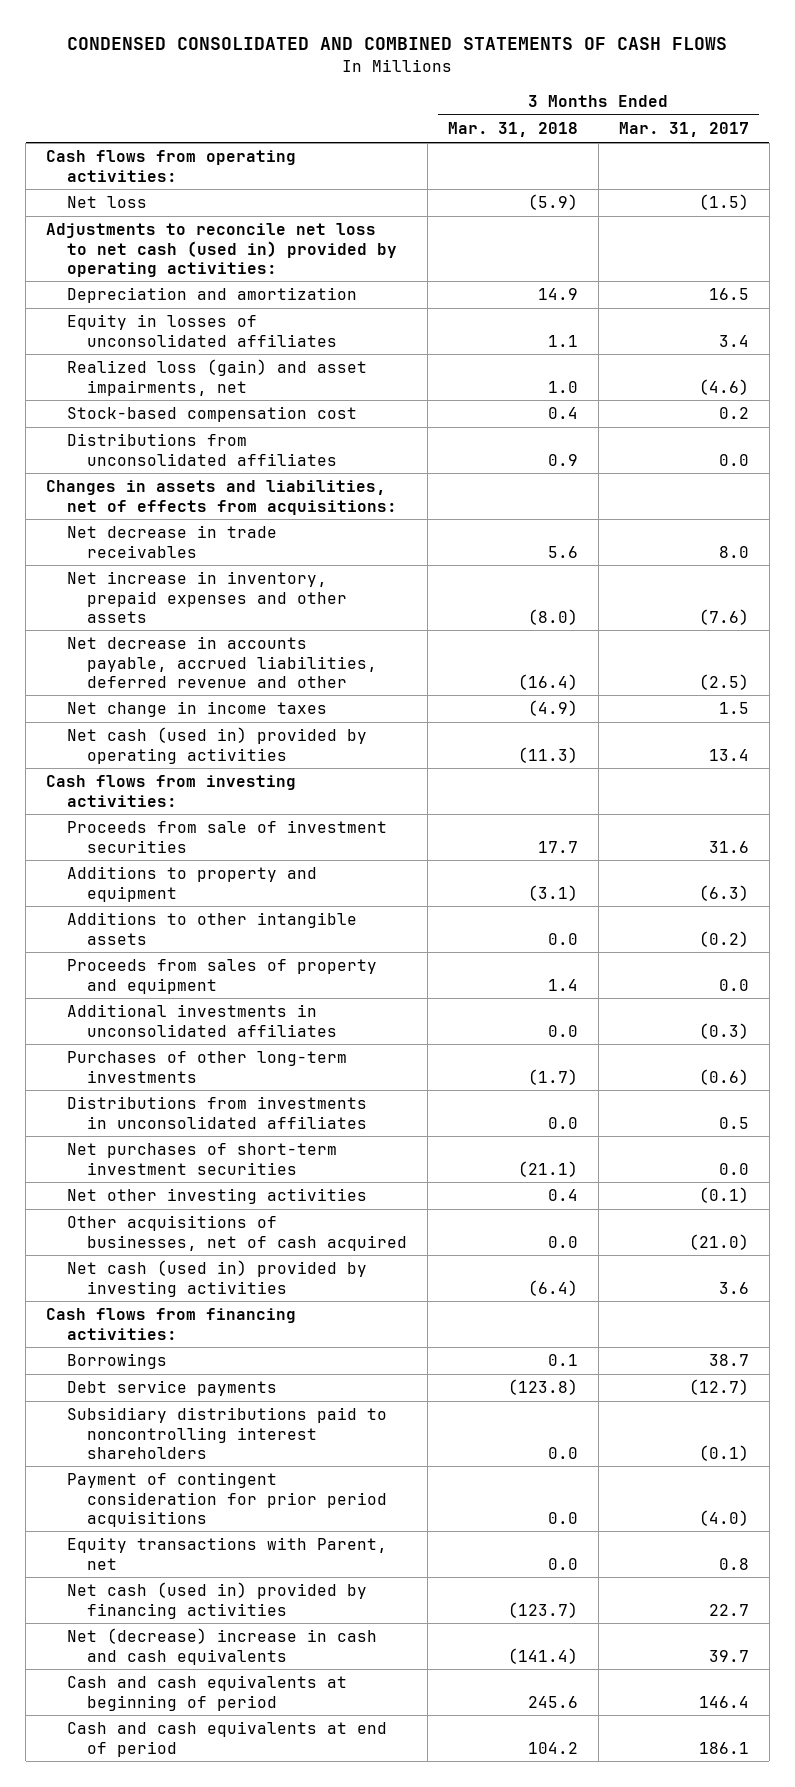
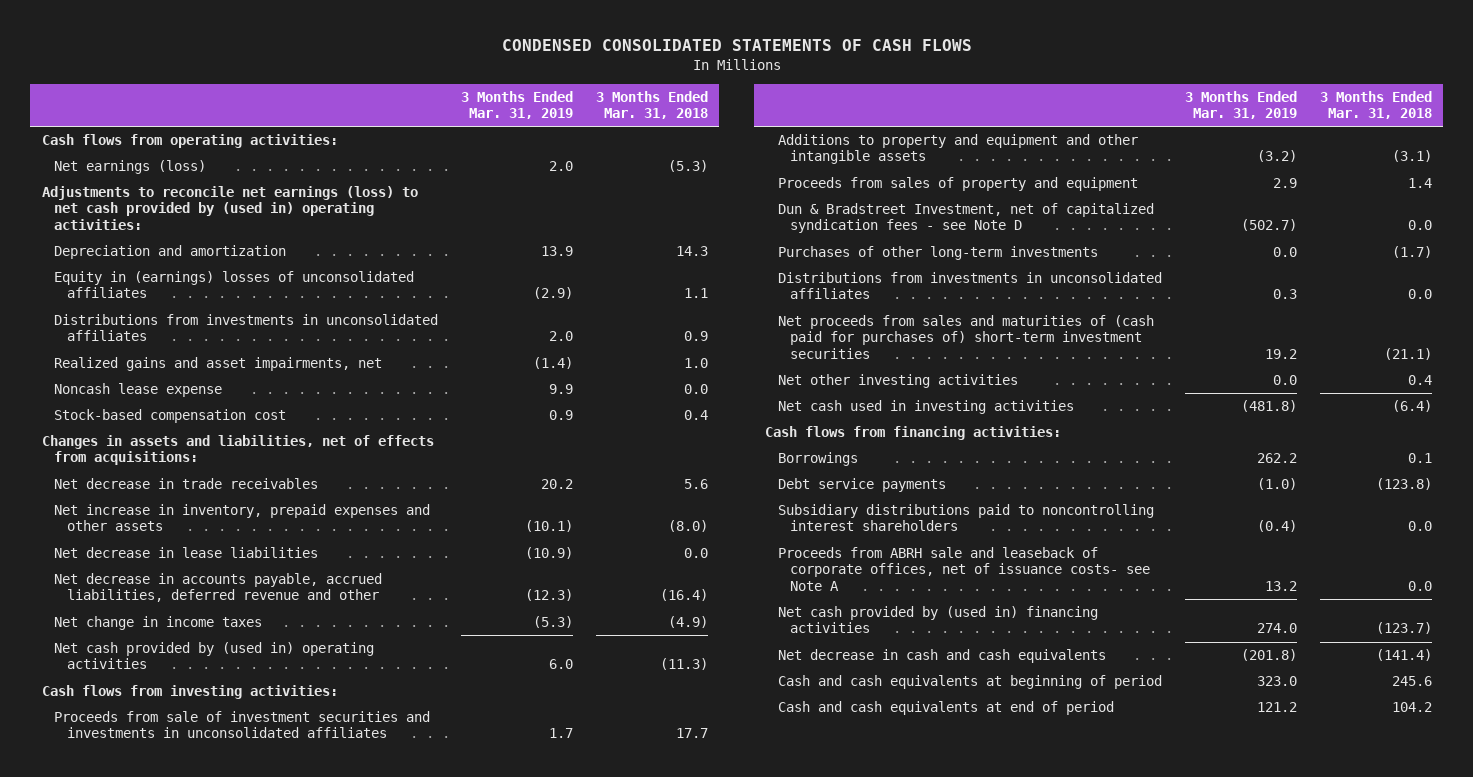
- CONDENSED CONSOLIDATED AND COMBINED STATEMENTS OF CASH FLOWS
+ CONDENSED CONSOLIDATED STATEMENTS OF CASH FLOWS
- | 3 Months Ended Mar. 31, 2018 | 3 Months Ended Mar. 31, 2017
+ | 3 Months Ended Mar. 31, 2019 | 3 Months Ended Mar. 31, 2018
- Net loss | (5.9) | (1.5)
- Adjustments to reconcile net loss to net cash (used in) provided by operating activities:
- Depreciation and amortization | 14.9 | 16.5
- Equity in losses of unconsolidated affiliates | 1.1 | 3.4
- Realized loss (gain) and asset impairments, net | 1.0 | (4.6)
+ Net earnings (loss) | 2.0 | (5.3)
+ Adjustments to reconcile net earnings (loss) to net cash provided by (used in) operating activities:
+ Depreciation and amortization | 13.9 | 14.3
+ Equity in (earnings) losses of unconsolidated affiliates | (2.9) | 1.1
+ Distributions from investments in unconsolidated affiliates | 2.0 | 0.9
+ Realized gains and asset impairments, net | (1.4) | 1.0
+ Noncash lease expense | 9.9 | 0.0
- Distributions from unconsolidated affiliates | 0.9 | 0.0
+ Net decrease in lease liabilities | (10.9) | 0.0
- Net cash (used in) provided by operating activities | (11.3) | 13.4
+ Net cash provided by (used in) operating activities | 6.0 | (11.3)
- Proceeds from sale of investment securities | 17.7 | 31.6
- Additions to property and equipment | (3.1) | (6.3)
- Additions to other intangible assets | 0.0 | (0.2)
+ Proceeds from sale of investment securities and investments in unconsolidated affiliates | 1.7 | 17.7
+ Additions to property and equipment and other intangible assets | (3.2) | (3.1)
- Additional investments in unconsolidated affiliates | 0.0 | (0.3)
+ Dun & Bradstreet Investment, net of capitalized syndication fees - see Note D | (502.7) | 0.0
- Net purchases of short-term investment securities | (21.1) | 0.0
+ Net proceeds from sales and maturities of (cash paid for purchases of) short-term investment securities | 19.2 | (21.1)
- Other acquisitions of businesses, net of cash acquired | 0.0 | (21.0)
- Net cash (used in) provided by investing activities | (6.4) | 3.6
+ Net cash used in investing activities | (481.8) | (6.4)
- Payment of contingent consideration for prior period acquisitions | 0.0 | (4.0)
- Equity transactions with Parent, net | 0.0 | 0.8
- Net cash (used in) provided by financing activities | (123.7) | 22.7
- Net (decrease) increase in cash and cash equivalents | (141.4) | 39.7
+ Proceeds from ABRH sale and leaseback of corporate offices, net of issuance costs- see Note A | 13.2 | 0.0
+ Net cash provided by (used in) financing activities | 274.0 | (123.7)
+ Net decrease in cash and cash equivalents | (201.8) | (141.4)

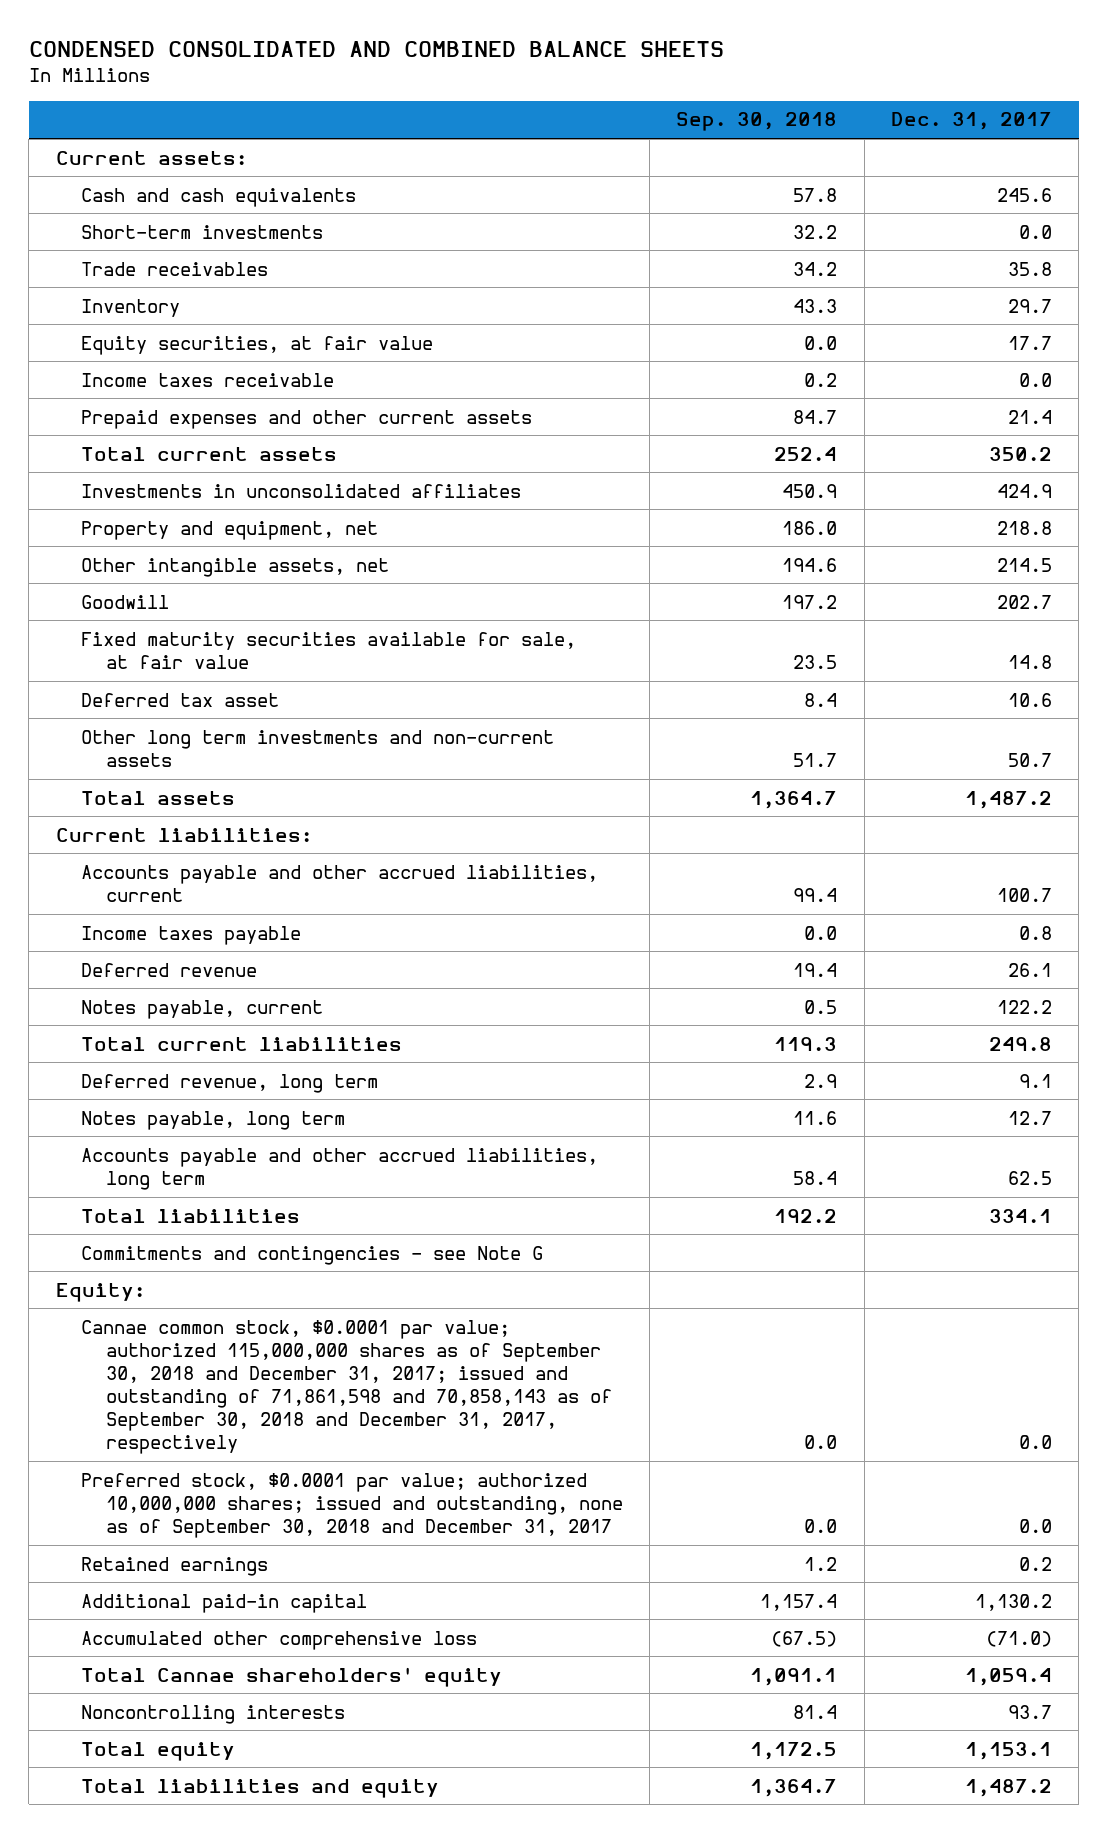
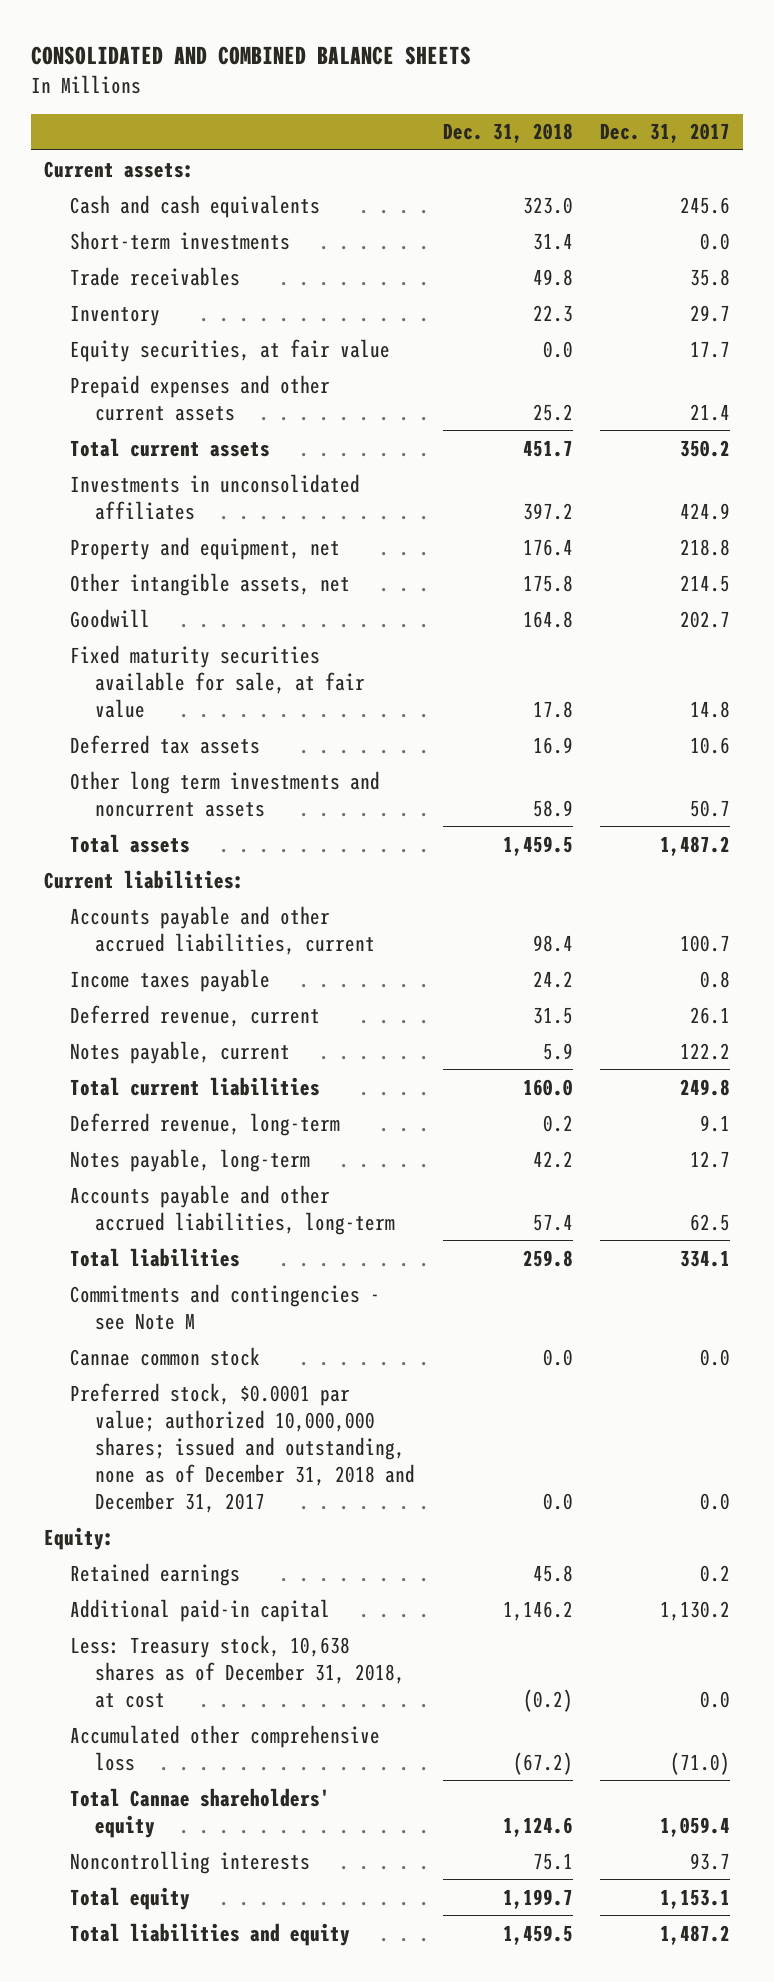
- CONDENSED CONSOLIDATED AND COMBINED BALANCE SHEETS
+ CONSOLIDATED AND COMBINED BALANCE SHEETS
- | Sep. 30, 2018 | Dec. 31, 2017
+ | Dec. 31, 2018 | Dec. 31, 2017
- Income taxes receivable | 0.2 | 0.0
- Deferred tax asset | 8.4 | 10.6
- Other long term investments and non-current assets | 51.7 | 50.7
+ Deferred tax assets | 16.9 | 10.6
+ Other long term investments and noncurrent assets | 58.9 | 50.7
- Deferred revenue | 19.4 | 26.1
+ Deferred revenue, current | 31.5 | 26.1
- Deferred revenue, long term | 2.9 | 9.1
- Notes payable, long term | 11.6 | 12.7
- Accounts payable and other accrued liabilities, long term | 58.4 | 62.5
+ Deferred revenue, long-term | 0.2 | 9.1
+ Notes payable, long-term | 42.2 | 12.7
+ Accounts payable and other accrued liabilities, long-term | 57.4 | 62.5
- Commitments and contingencies - see Note G
+ Commitments and contingencies - see Note M
+ Cannae common stock | 0.0 | 0.0
+ Preferred stock, $0.0001 par value; authorized 10,000,000 shares; issued and outstanding, none as of December 31, 2018 and December 31, 2017 | 0.0 | 0.0
- Cannae common stock, $0.0001 par value; authorized 115,000,000 shares as of September 30, 2018 and December 31, 2017; issued and outstanding of 71,861,598 and 70,858,143 as of September 30, 2018 and December 31, 2017, respectively | 0.0 | 0.0
- Preferred stock, $0.0001 par value; authorized 10,000,000 shares; issued and outstanding, none as of September 30, 2018 and December 31, 2017 | 0.0 | 0.0
+ Less: Treasury stock, 10,638 shares as of December 31, 2018, at cost | (0.2) | 0.0

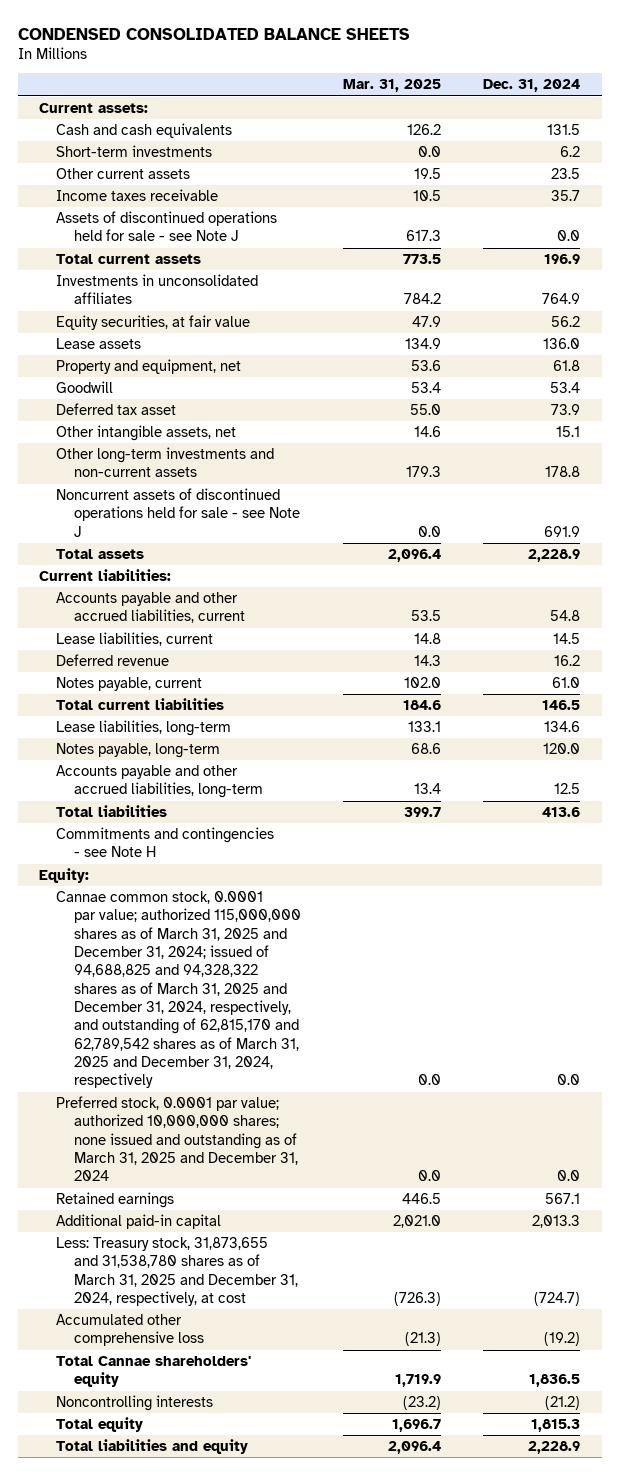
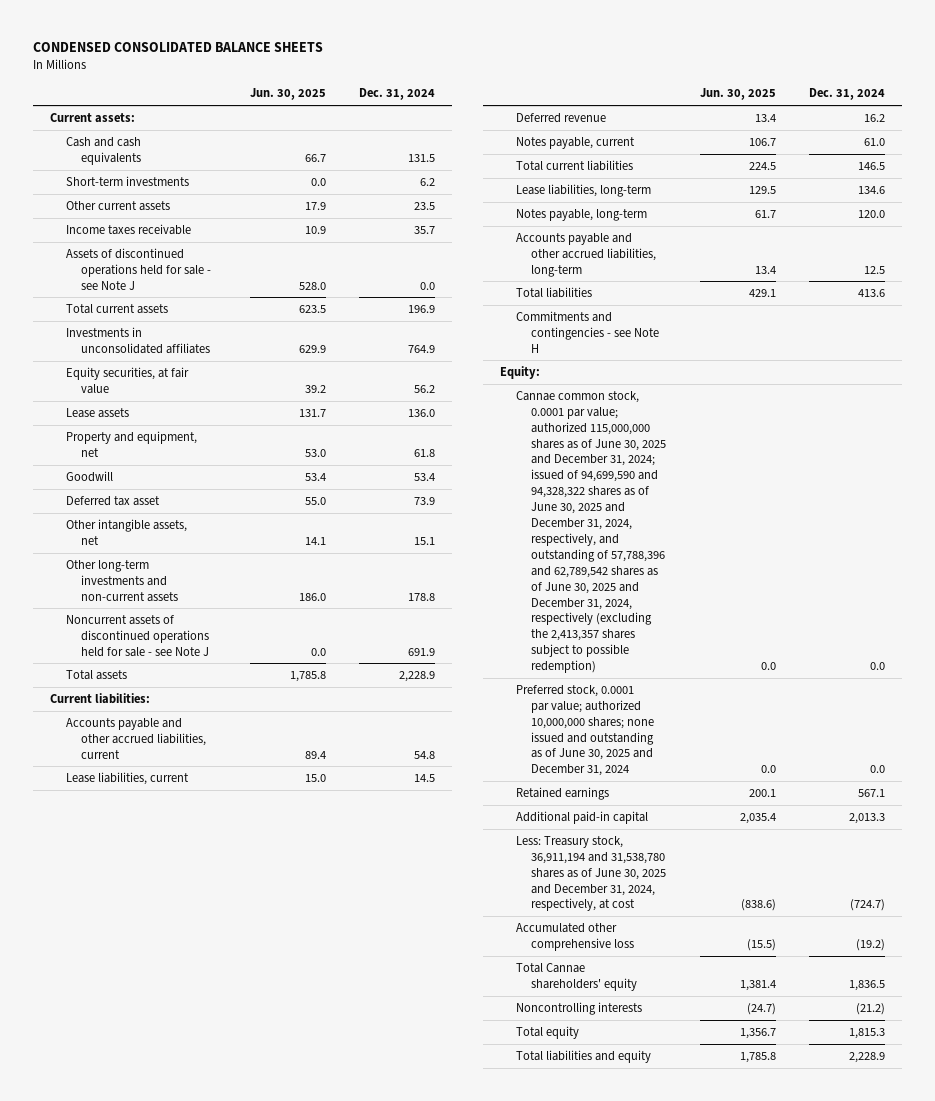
- | Mar. 31, 2025 | Dec. 31, 2024
+ | Jun. 30, 2025 | Dec. 31, 2024
- Cannae common stock, 0.0001 par value; authorized 115,000,000 shares as of March 31, 2025 and December 31, 2024; issued of 94,688,825 and 94,328,322 shares as of March 31, 2025 and December 31, 2024, respectively, and outstanding of 62,815,170 and 62,789,542 shares as of March 31, 2025 and December 31, 2024, respectively | 0.0 | 0.0
- Preferred stock, 0.0001 par value; authorized 10,000,000 shares; none issued and outstanding as of March 31, 2025 and December 31, 2024 | 0.0 | 0.0
+ Cannae common stock, 0.0001 par value; authorized 115,000,000 shares as of June 30, 2025 and December 31, 2024; issued of 94,699,590 and 94,328,322 shares as of June 30, 2025 and December 31, 2024, respectively, and outstanding of 57,788,396 and 62,789,542 shares as of June 30, 2025 and December 31, 2024, respectively (excluding the 2,413,357 shares subject to possible redemption) | 0.0 | 0.0
+ Preferred stock, 0.0001 par value; authorized 10,000,000 shares; none issued and outstanding as of June 30, 2025 and December 31, 2024 | 0.0 | 0.0
- Less: Treasury stock, 31,873,655 and 31,538,780 shares as of March 31, 2025 and December 31, 2024, respectively, at cost | (726.3) | (724.7)
+ Less: Treasury stock, 36,911,194 and 31,538,780 shares as of June 30, 2025 and December 31, 2024, respectively, at cost | (838.6) | (724.7)

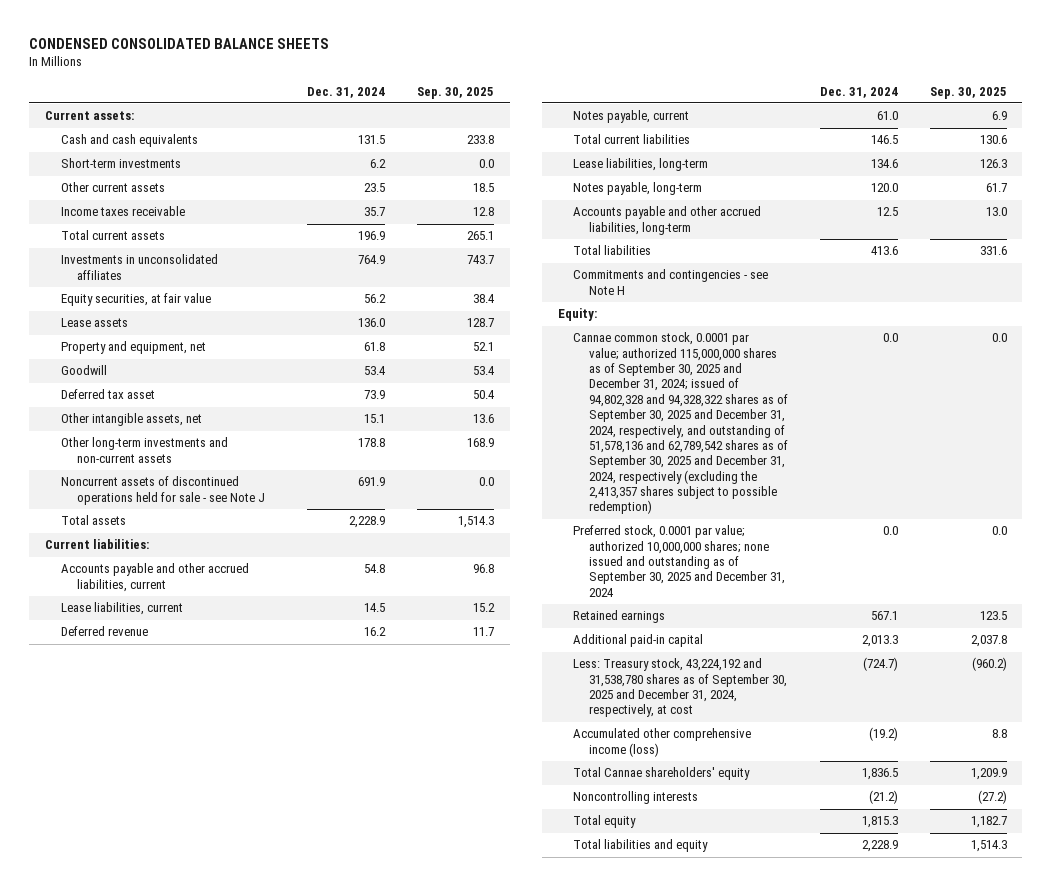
- | Jun. 30, 2025 | Dec. 31, 2024
+ | Dec. 31, 2024 | Sep. 30, 2025
- Assets of discontinued operations held for sale - see Note J | 528.0 | 0.0
- Cannae common stock, 0.0001 par value; authorized 115,000,000 shares as of June 30, 2025 and December 31, 2024; issued of 94,699,590 and 94,328,322 shares as of June 30, 2025 and December 31, 2024, respectively, and outstanding of 57,788,396 and 62,789,542 shares as of June 30, 2025 and December 31, 2024, respectively (excluding the 2,413,357 shares subject to possible redemption) | 0.0 | 0.0
- Preferred stock, 0.0001 par value; authorized 10,000,000 shares; none issued and outstanding as of June 30, 2025 and December 31, 2024 | 0.0 | 0.0
+ Cannae common stock, 0.0001 par value; authorized 115,000,000 shares as of September 30, 2025 and December 31, 2024; issued of 94,802,328 and 94,328,322 shares as of September 30, 2025 and December 31, 2024, respectively, and outstanding of 51,578,136 and 62,789,542 shares as of September 30, 2025 and December 31, 2024, respectively (excluding the 2,413,357 shares subject to possible redemption) | 0.0 | 0.0
+ Preferred stock, 0.0001 par value; authorized 10,000,000 shares; none issued and outstanding as of September 30, 2025 and December 31, 2024 | 0.0 | 0.0
- Less: Treasury stock, 36,911,194 and 31,538,780 shares as of June 30, 2025 and December 31, 2024, respectively, at cost | (838.6) | (724.7)
- Accumulated other comprehensive loss | (15.5) | (19.2)
+ Less: Treasury stock, 43,224,192 and 31,538,780 shares as of September 30, 2025 and December 31, 2024, respectively, at cost | (724.7) | (960.2)
+ Accumulated other comprehensive income (loss) | (19.2) | 8.8

